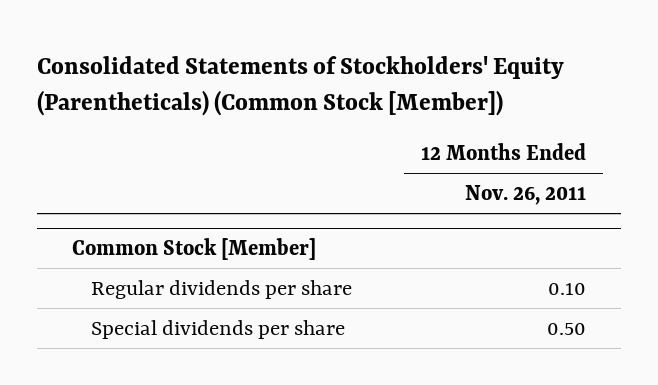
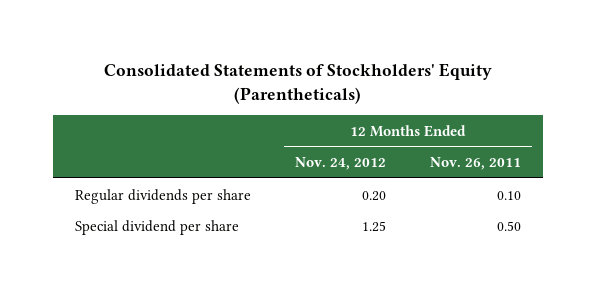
- Consolidated Statements of Stockholders' Equity (Parentheticals) (Common Stock [Member])
+ Consolidated Statements of Stockholders' Equity (Parentheticals)
- | 12 Months Ended Nov. 26, 2011
+ | 12 Months Ended Nov. 24, 2012 | 12 Months Ended Nov. 26, 2011
- Common Stock [Member]
- Special dividends per share | 0.50
+ Special dividend per share | 1.25 | 0.50

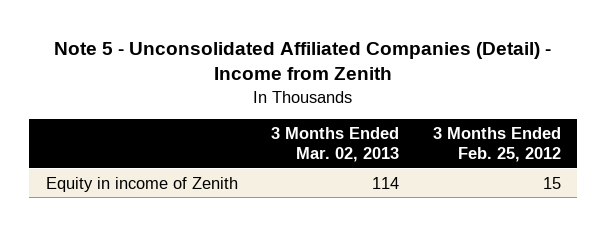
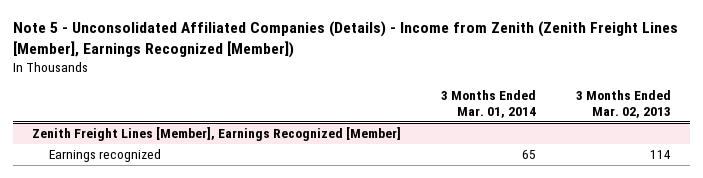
- Note 5 - Unconsolidated Affiliated Companies (Detail) - Income from Zenith
+ Note 5 - Unconsolidated Affiliated Companies (Details) - Income from Zenith (Zenith Freight Lines [Member], Earnings Recognized [Member])
- | 3 Months Ended Mar. 02, 2013 | 3 Months Ended Feb. 25, 2012
+ | 3 Months Ended Mar. 01, 2014 | 3 Months Ended Mar. 02, 2013
- Equity in income of Zenith | 114 | 15
+ Zenith Freight Lines [Member], Earnings Recognized [Member]
+ Earnings recognized | 65 | 114

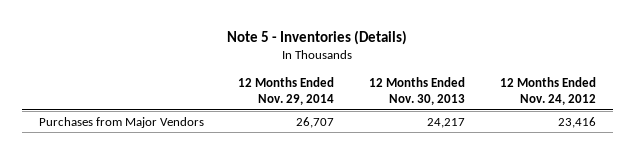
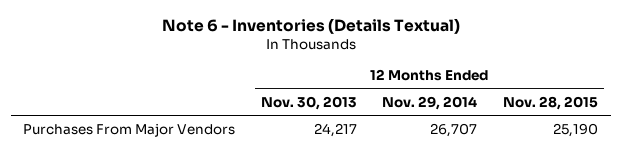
- Note 5 - Inventories (Details)
+ Note 6 - Inventories (Details Textual)
- | 12 Months Ended Nov. 29, 2014 | 12 Months Ended Nov. 30, 2013 | 12 Months Ended Nov. 24, 2012
+ | 12 Months Ended Nov. 30, 2013 | 12 Months Ended Nov. 29, 2014 | 12 Months Ended Nov. 28, 2015
- Purchases from Major Vendors | 26,707 | 24,217 | 23,416
+ Purchases From Major Vendors | 24,217 | 26,707 | 25,190

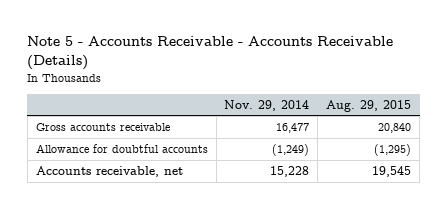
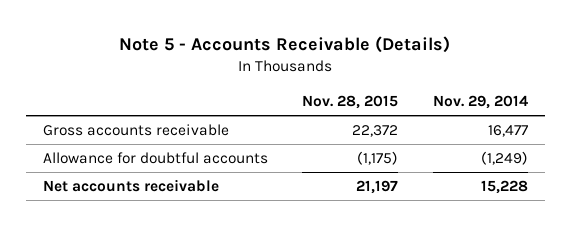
- Note 5 - Accounts Receivable - Accounts Receivable (Details)
+ Note 5 - Accounts Receivable (Details)
- | Nov. 29, 2014 | Aug. 29, 2015
+ | Nov. 28, 2015 | Nov. 29, 2014
- Accounts receivable, net | 15,228 | 19,545
+ Net accounts receivable | 21,197 | 15,228

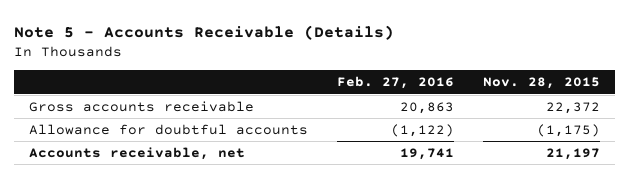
- | Nov. 28, 2015 | Nov. 29, 2014
+ | Feb. 27, 2016 | Nov. 28, 2015
- Net accounts receivable | 21,197 | 15,228
+ Accounts receivable, net | 19,741 | 21,197

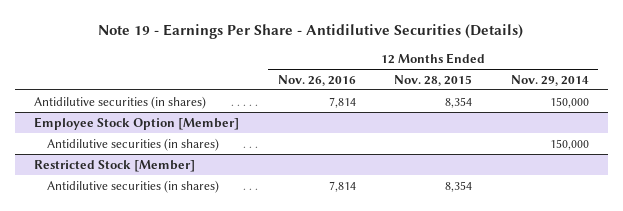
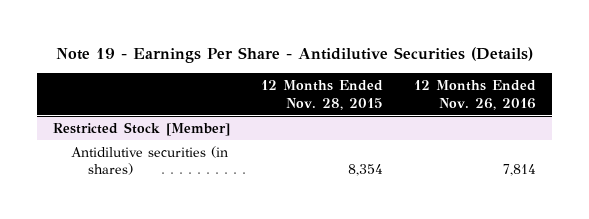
- | 12 Months Ended Nov. 26, 2016 | 12 Months Ended Nov. 28, 2015 | 12 Months Ended Nov. 29, 2014
+ | 12 Months Ended Nov. 28, 2015 | 12 Months Ended Nov. 26, 2016
- Antidilutive securities (in shares) | 7,814 | 8,354 | 150,000
- Employee Stock Option [Member]
- Antidilutive securities (in shares) | | | 150,000

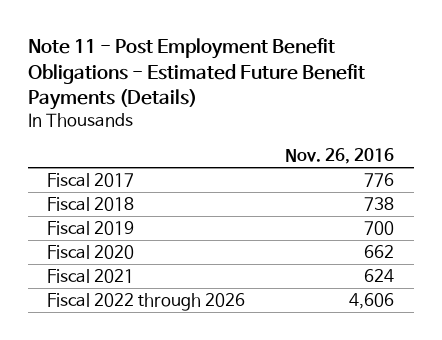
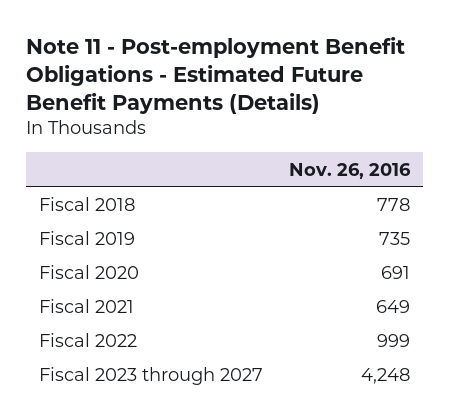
- Note 11 - Post Employment Benefit Obligations - Estimated Future Benefit Payments (Details)
+ Note 11 - Post-employment Benefit Obligations - Estimated Future Benefit Payments (Details)
- Fiscal 2017 | 776
- Fiscal 2018 | 738
- Fiscal 2019 | 700
- Fiscal 2020 | 662
- Fiscal 2021 | 624
- Fiscal 2022 through 2026 | 4,606
+ Fiscal 2018 | 778
+ Fiscal 2019 | 735
+ Fiscal 2020 | 691
+ Fiscal 2021 | 649
+ Fiscal 2022 | 999
+ Fiscal 2023 through 2027 | 4,248

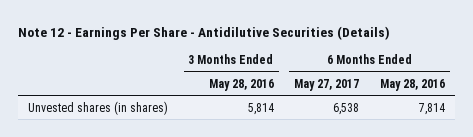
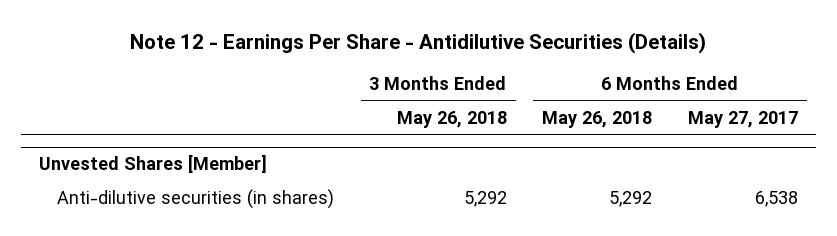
- | 3 Months Ended May 28, 2016 | 6 Months Ended May 27, 2017 | 6 Months Ended May 28, 2016
+ | 3 Months Ended May 26, 2018 | 6 Months Ended May 26, 2018 | 6 Months Ended May 27, 2017
- Unvested shares (in shares) | 5,814 | 6,538 | 7,814
+ Unvested Shares [Member]
+ Anti-dilutive securities (in shares) | 5,292 | 5,292 | 6,538

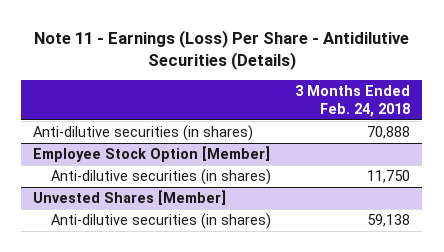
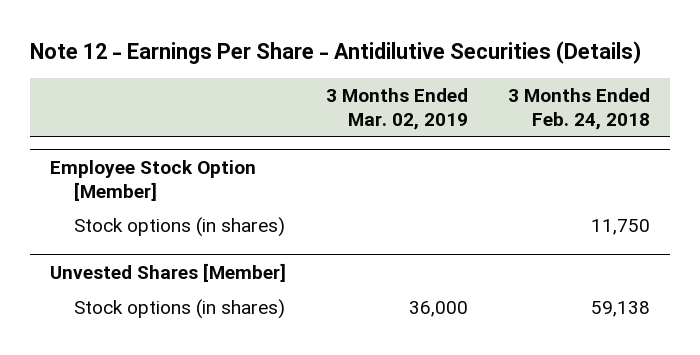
- Note 11 - Earnings (Loss) Per Share - Antidilutive Securities (Details)
+ Note 12 - Earnings Per Share - Antidilutive Securities (Details)
- | 3 Months Ended Feb. 24, 2018
+ | 3 Months Ended Mar. 02, 2019 | 3 Months Ended Feb. 24, 2018
- Anti-dilutive securities (in shares) | 70,888
@ Employee Stock Option [Member]
- Anti-dilutive securities (in shares) | 11,750
+ Stock options (in shares) | | 11,750
@ Unvested Shares [Member]
- Anti-dilutive securities (in shares) | 59,138
+ Stock options (in shares) | 36,000 | 59,138

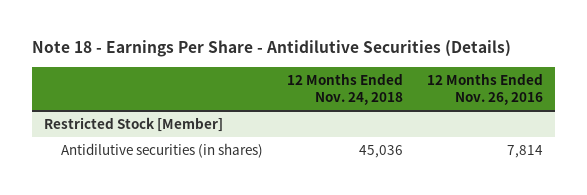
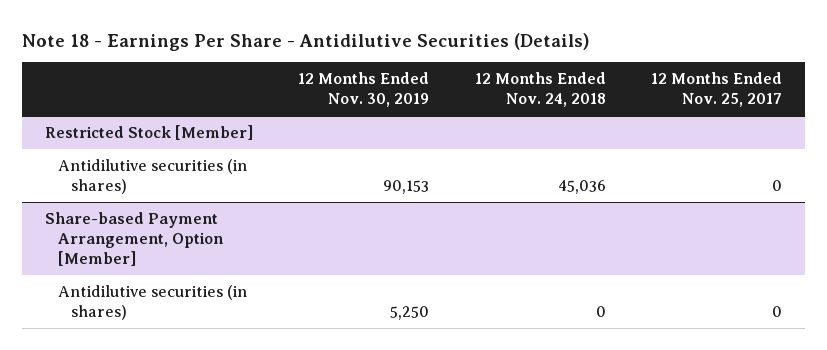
- | 12 Months Ended Nov. 24, 2018 | 12 Months Ended Nov. 26, 2016
+ | 12 Months Ended Nov. 30, 2019 | 12 Months Ended Nov. 24, 2018 | 12 Months Ended Nov. 25, 2017
+ Share-based Payment Arrangement, Option [Member]
+ Antidilutive securities (in shares) | 5,250 | 0 | 0

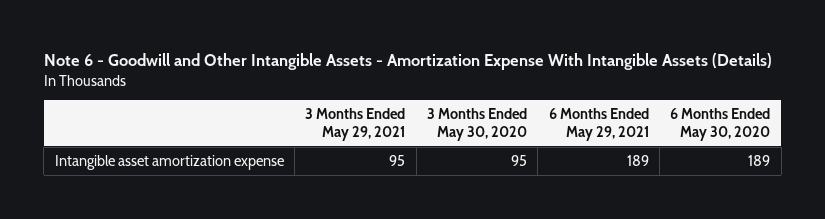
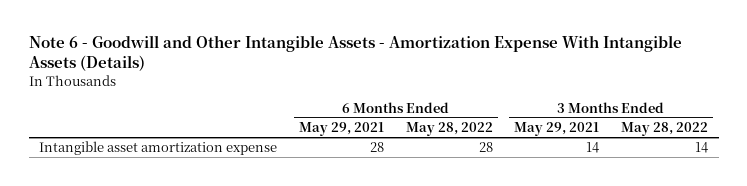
- | 3 Months Ended May 29, 2021 | 3 Months Ended May 30, 2020 | 6 Months Ended May 29, 2021 | 6 Months Ended May 30, 2020
+ | 6 Months Ended May 29, 2021 | 6 Months Ended May 28, 2022 | 3 Months Ended May 29, 2021 | 3 Months Ended May 28, 2022
- Intangible asset amortization expense | 95 | 95 | 189 | 189
+ Intangible asset amortization expense | 28 | 28 | 14 | 14

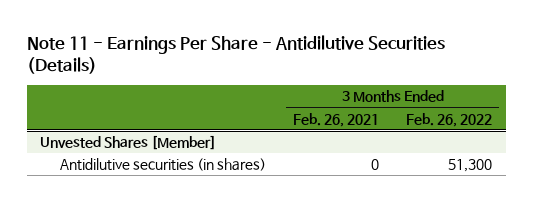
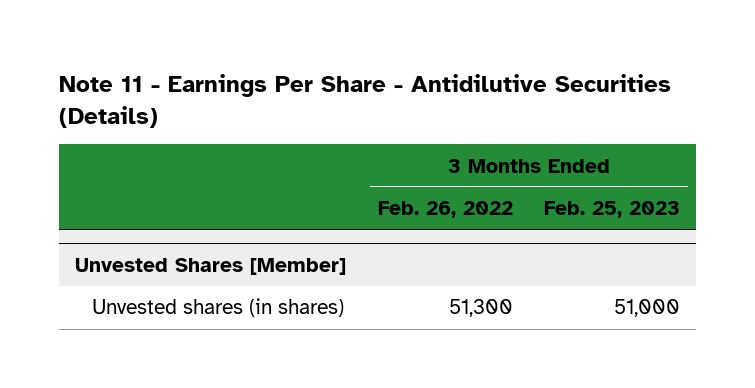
- | 3 Months Ended Feb. 26, 2021 | 3 Months Ended Feb. 26, 2022
+ | 3 Months Ended Feb. 26, 2022 | 3 Months Ended Feb. 25, 2023
@ Unvested Shares [Member]
- Antidilutive securities (in shares) | 0 | 51,300
+ Unvested shares (in shares) | 51,300 | 51,000

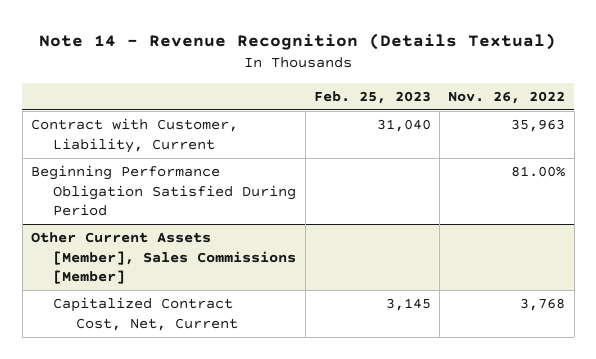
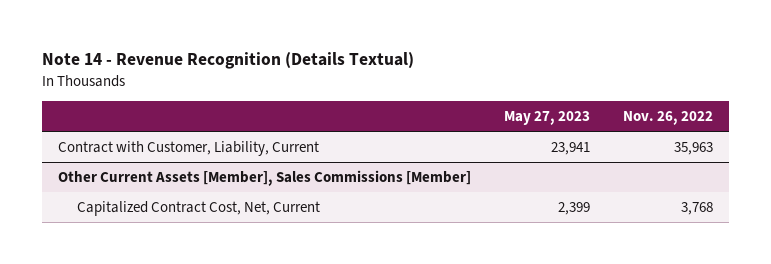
- | Feb. 25, 2023 | Nov. 26, 2022
+ | May 27, 2023 | Nov. 26, 2022
- Beginning Performance Obligation Satisfied During Period | | 81.00%

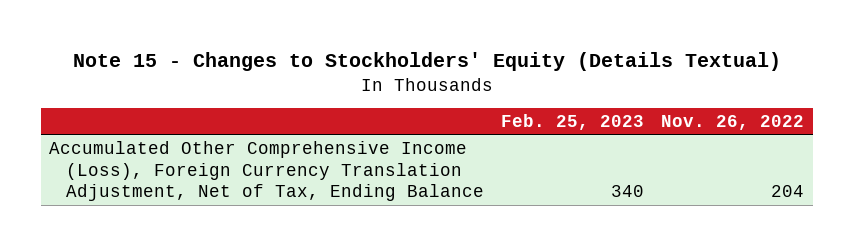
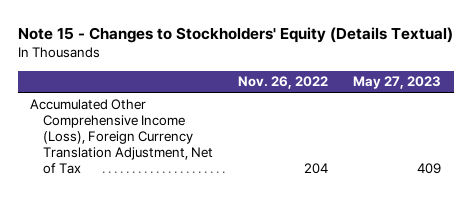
- | Feb. 25, 2023 | Nov. 26, 2022
+ | Nov. 26, 2022 | May 27, 2023
- Accumulated Other Comprehensive Income (Loss), Foreign Currency Translation Adjustment, Net of Tax, Ending Balance | 340 | 204
+ Accumulated Other Comprehensive Income (Loss), Foreign Currency Translation Adjustment, Net of Tax | 204 | 409

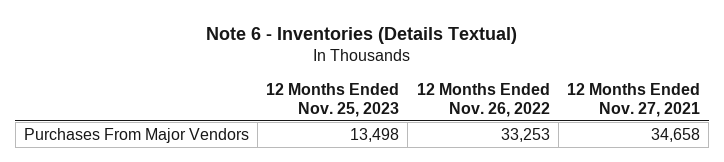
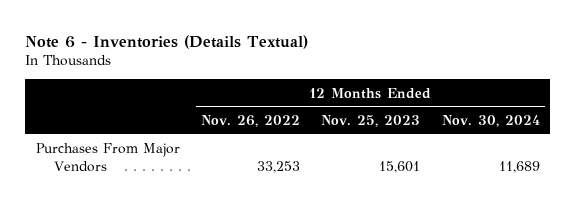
- | 12 Months Ended Nov. 25, 2023 | 12 Months Ended Nov. 26, 2022 | 12 Months Ended Nov. 27, 2021
+ | 12 Months Ended Nov. 26, 2022 | 12 Months Ended Nov. 25, 2023 | 12 Months Ended Nov. 30, 2024
- Purchases From Major Vendors | 13,498 | 33,253 | 34,658
+ Purchases From Major Vendors | 33,253 | 15,601 | 11,689

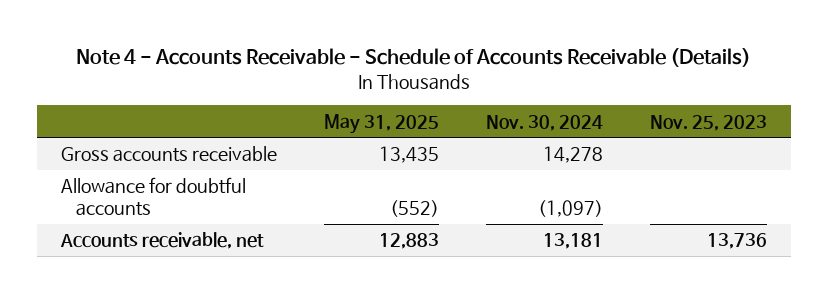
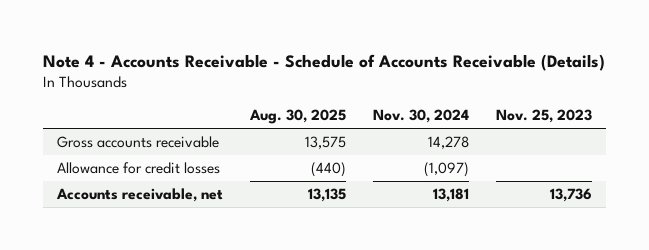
- | May 31, 2025 | Nov. 30, 2024 | Nov. 25, 2023
+ | Aug. 30, 2025 | Nov. 30, 2024 | Nov. 25, 2023
- Allowance for doubtful accounts | (552) | (1,097) |
+ Allowance for credit losses | (440) | (1,097) |

